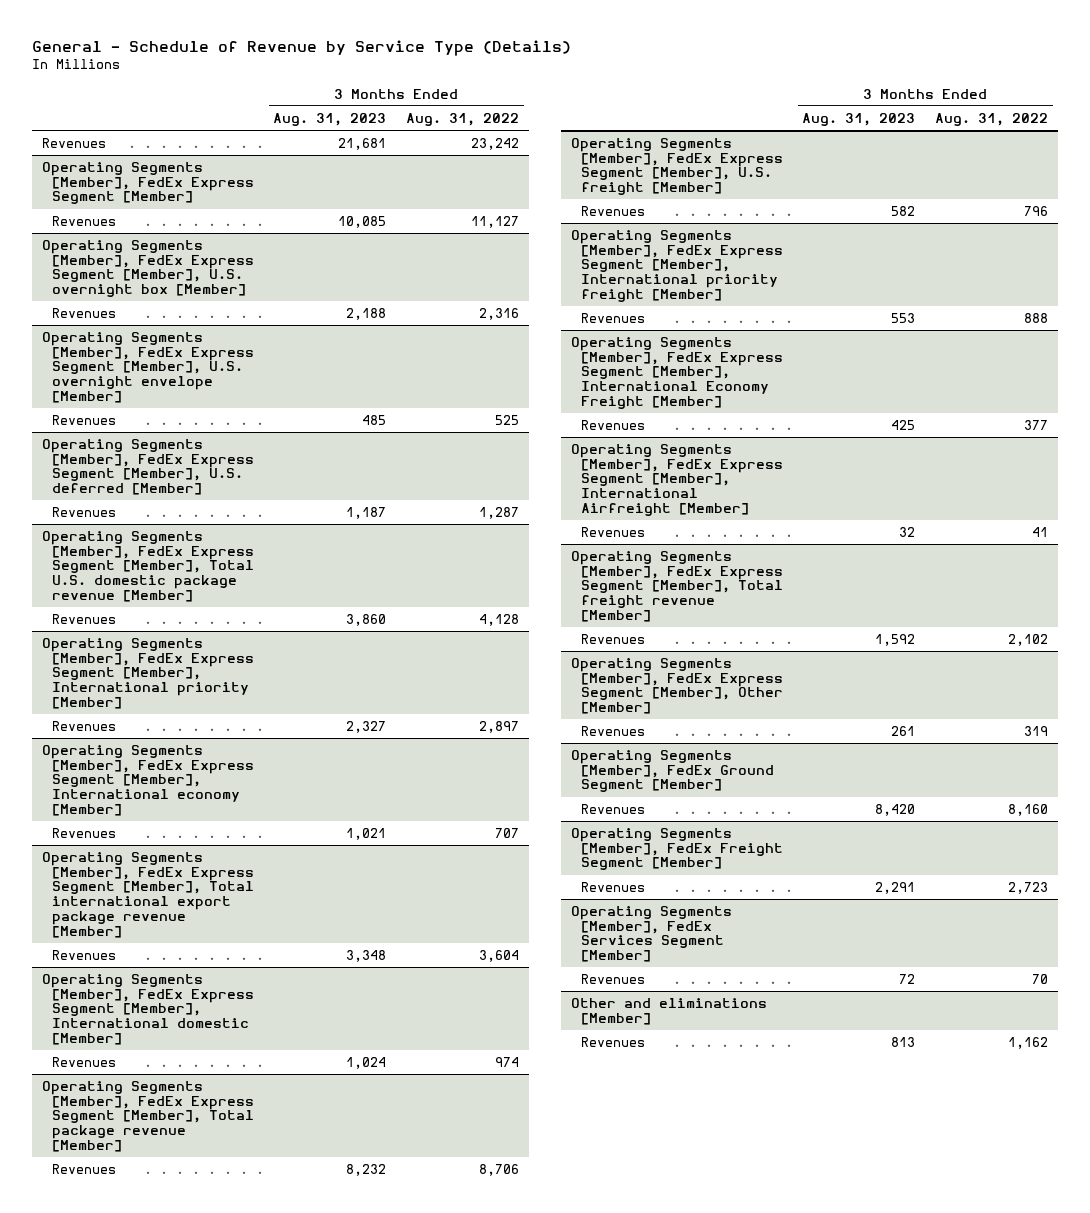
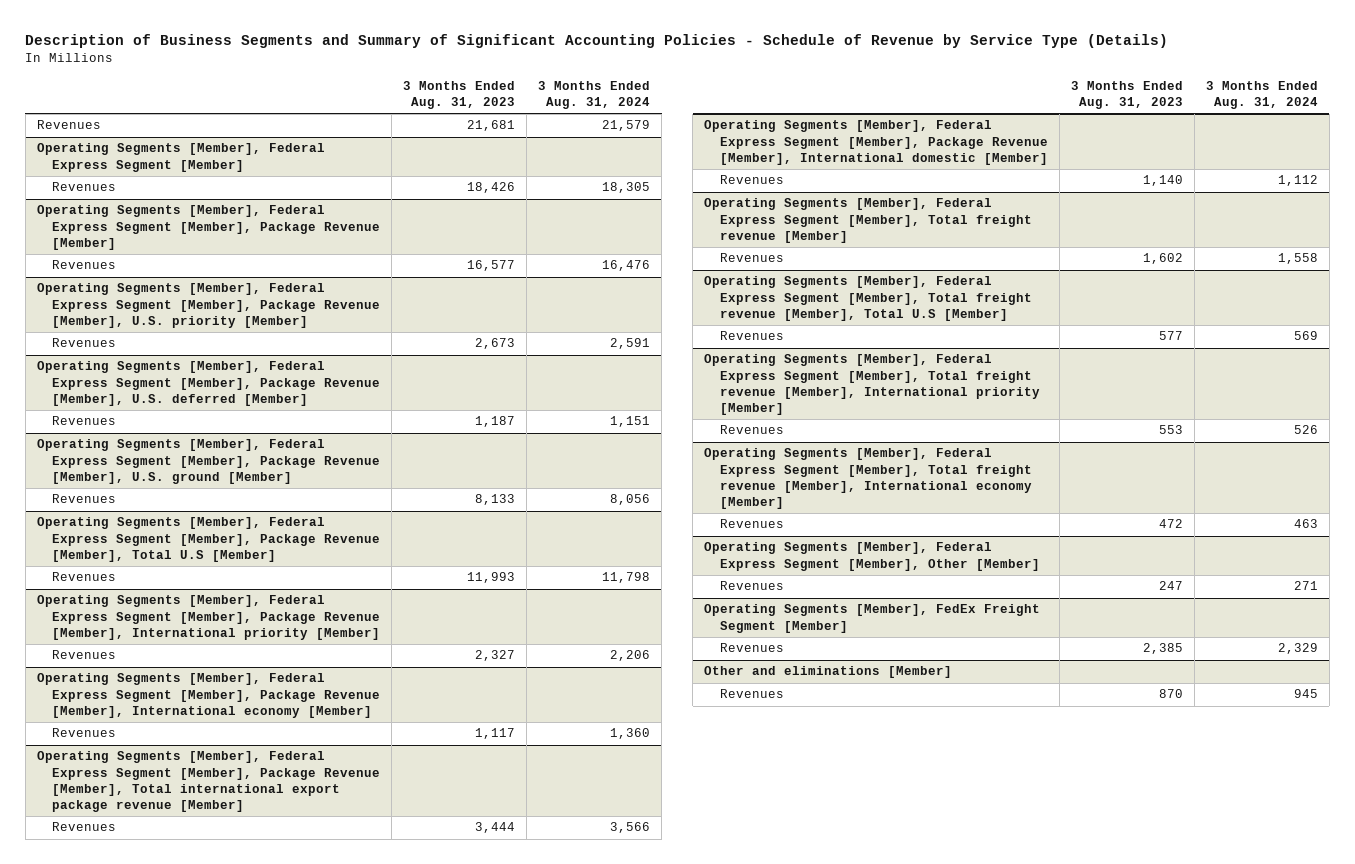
- General - Schedule of Revenue by Service Type (Details)
+ Description of Business Segments and Summary of Significant Accounting Policies - Schedule of Revenue by Service Type (Details)
- | 3 Months Ended Aug. 31, 2023 | 3 Months Ended Aug. 31, 2022
+ | 3 Months Ended Aug. 31, 2023 | 3 Months Ended Aug. 31, 2024
- Operating Segments [Member], FedEx Express Segment [Member]
- Revenues | 10,085 | 11,127
- Operating Segments [Member], FedEx Express Segment [Member], U.S. overnight box [Member]
- Revenues | 2,188 | 2,316
- Operating Segments [Member], FedEx Express Segment [Member], U.S. overnight envelope [Member]
- Revenues | 485 | 525
- Operating Segments [Member], FedEx Express Segment [Member], U.S. deferred [Member]
+ Operating Segments [Member], Federal Express Segment [Member]
+ Revenues | 18,426 | 18,305
+ Operating Segments [Member], Federal Express Segment [Member], Package Revenue [Member]
+ Revenues | 16,577 | 16,476
+ Operating Segments [Member], Federal Express Segment [Member], Package Revenue [Member], U.S. priority [Member]
+ Revenues | 2,673 | 2,591
+ Operating Segments [Member], Federal Express Segment [Member], Package Revenue [Member], U.S. deferred [Member]
- Operating Segments [Member], FedEx Express Segment [Member], Total U.S. domestic package revenue [Member]
- Revenues | 3,860 | 4,128
- Operating Segments [Member], FedEx Express Segment [Member], International priority [Member]
+ Operating Segments [Member], Federal Express Segment [Member], Package Revenue [Member], U.S. ground [Member]
+ Revenues | 8,133 | 8,056
+ Operating Segments [Member], Federal Express Segment [Member], Package Revenue [Member], Total U.S [Member]
+ Revenues | 11,993 | 11,798
+ Operating Segments [Member], Federal Express Segment [Member], Package Revenue [Member], International priority [Member]
- Operating Segments [Member], FedEx Express Segment [Member], International economy [Member]
- Revenues | 1,021 | 707
- Operating Segments [Member], FedEx Express Segment [Member], Total international export package revenue [Member]
- Revenues | 3,348 | 3,604
- Operating Segments [Member], FedEx Express Segment [Member], International domestic [Member]
- Revenues | 1,024 | 974
- Operating Segments [Member], FedEx Express Segment [Member], Total package revenue [Member]
- Revenues | 8,232 | 8,706
- Operating Segments [Member], FedEx Express Segment [Member], U.S. freight [Member]
- Revenues | 582 | 796
- Operating Segments [Member], FedEx Express Segment [Member], International priority freight [Member]
+ Operating Segments [Member], Federal Express Segment [Member], Package Revenue [Member], International economy [Member]
+ Revenues | 1,117 | 1,360
+ Operating Segments [Member], Federal Express Segment [Member], Package Revenue [Member], Total international export package revenue [Member]
+ Revenues | 3,444 | 3,566
+ Operating Segments [Member], Federal Express Segment [Member], Package Revenue [Member], International domestic [Member]
+ Revenues | 1,140 | 1,112
+ Operating Segments [Member], Federal Express Segment [Member], Total freight revenue [Member]
+ Revenues | 1,602 | 1,558
+ Operating Segments [Member], Federal Express Segment [Member], Total freight revenue [Member], Total U.S [Member]
+ Revenues | 577 | 569
+ Operating Segments [Member], Federal Express Segment [Member], Total freight revenue [Member], International priority [Member]
- Operating Segments [Member], FedEx Express Segment [Member], International Economy Freight [Member]
- Revenues | 425 | 377
- Operating Segments [Member], FedEx Express Segment [Member], International Airfreight [Member]
- Revenues | 32 | 41
- Operating Segments [Member], FedEx Express Segment [Member], Total freight revenue [Member]
- Revenues | 1,592 | 2,102
- Operating Segments [Member], FedEx Express Segment [Member], Other [Member]
- Revenues | 261 | 319
- Operating Segments [Member], FedEx Ground Segment [Member]
- Revenues | 8,420 | 8,160
+ Operating Segments [Member], Federal Express Segment [Member], Total freight revenue [Member], International economy [Member]
+ Revenues | 472 | 463
+ Operating Segments [Member], Federal Express Segment [Member], Other [Member]
+ Revenues | 247 | 271
@ Operating Segments [Member], FedEx Freight Segment [Member]
- Revenues | 2,291 | 2,723
- Operating Segments [Member], FedEx Services Segment [Member]
- Revenues | 72 | 70
@ Operating Segments [Member], FedEx Freight Segment [Member]
+ Revenues | 2,385 | 2,329
@ Other and eliminations [Member]
- Revenues | 813 | 1,162
+ Revenues | 870 | 945

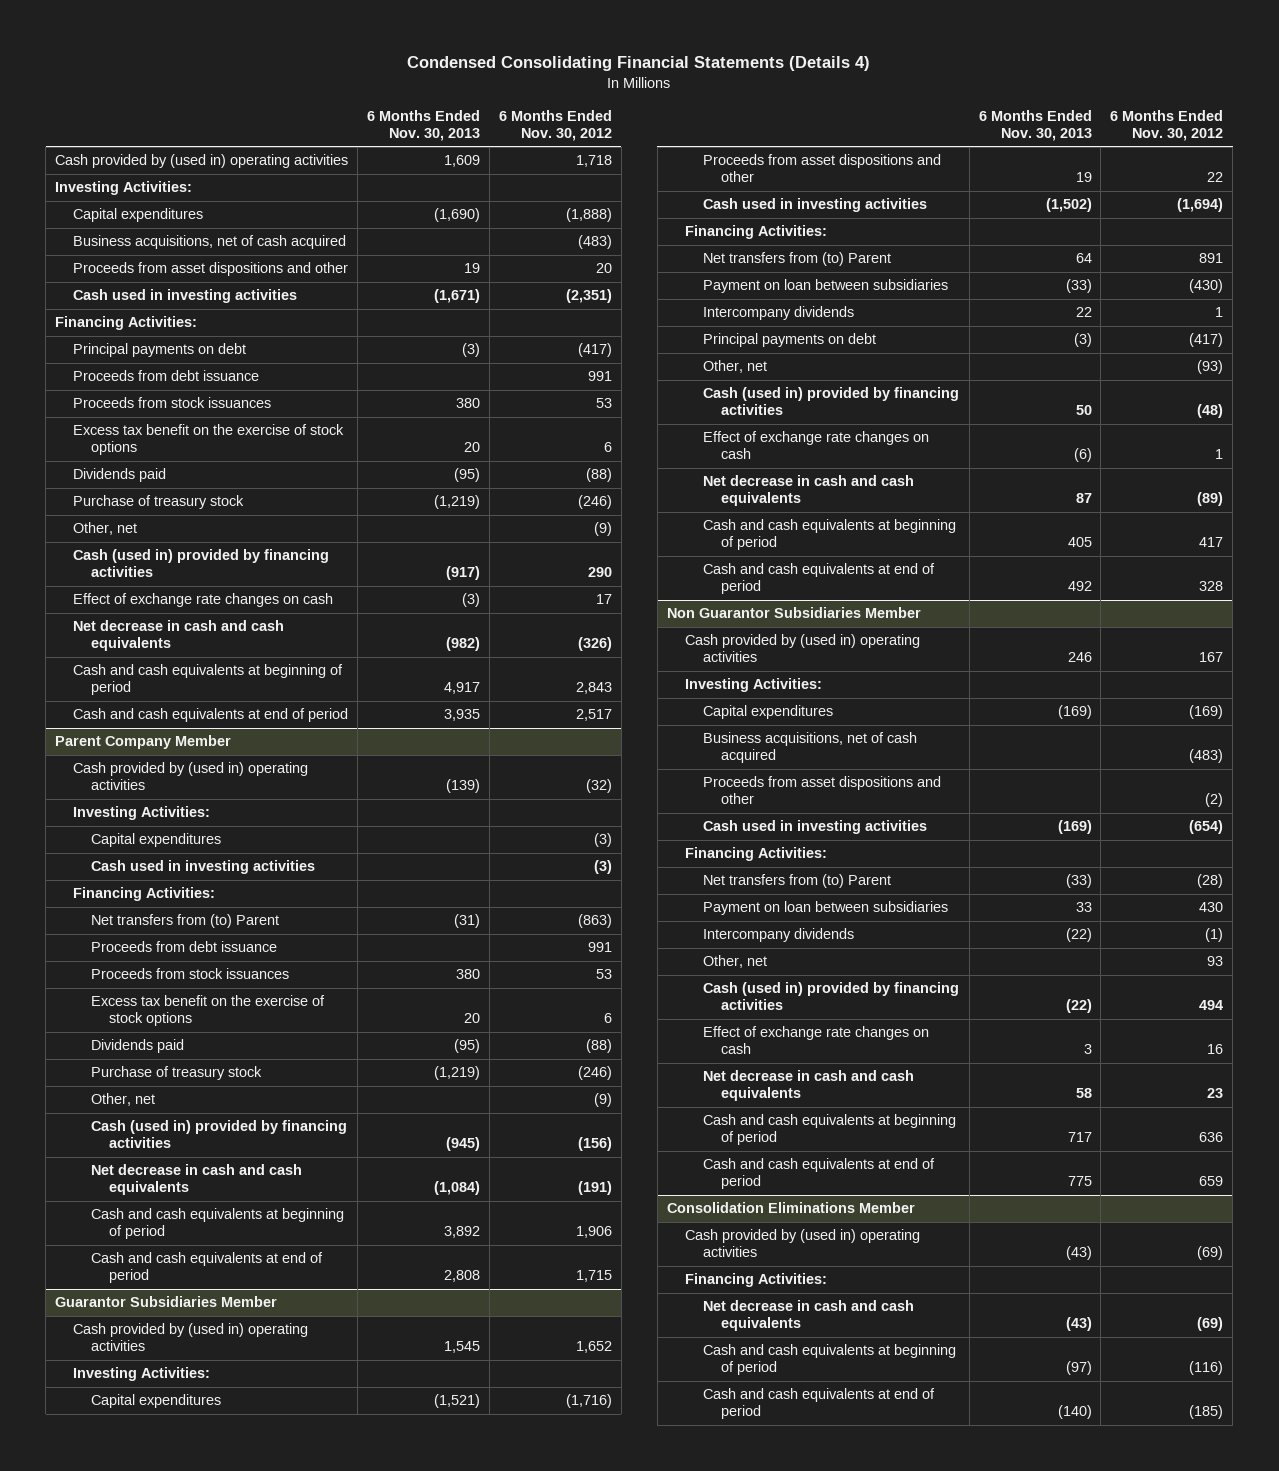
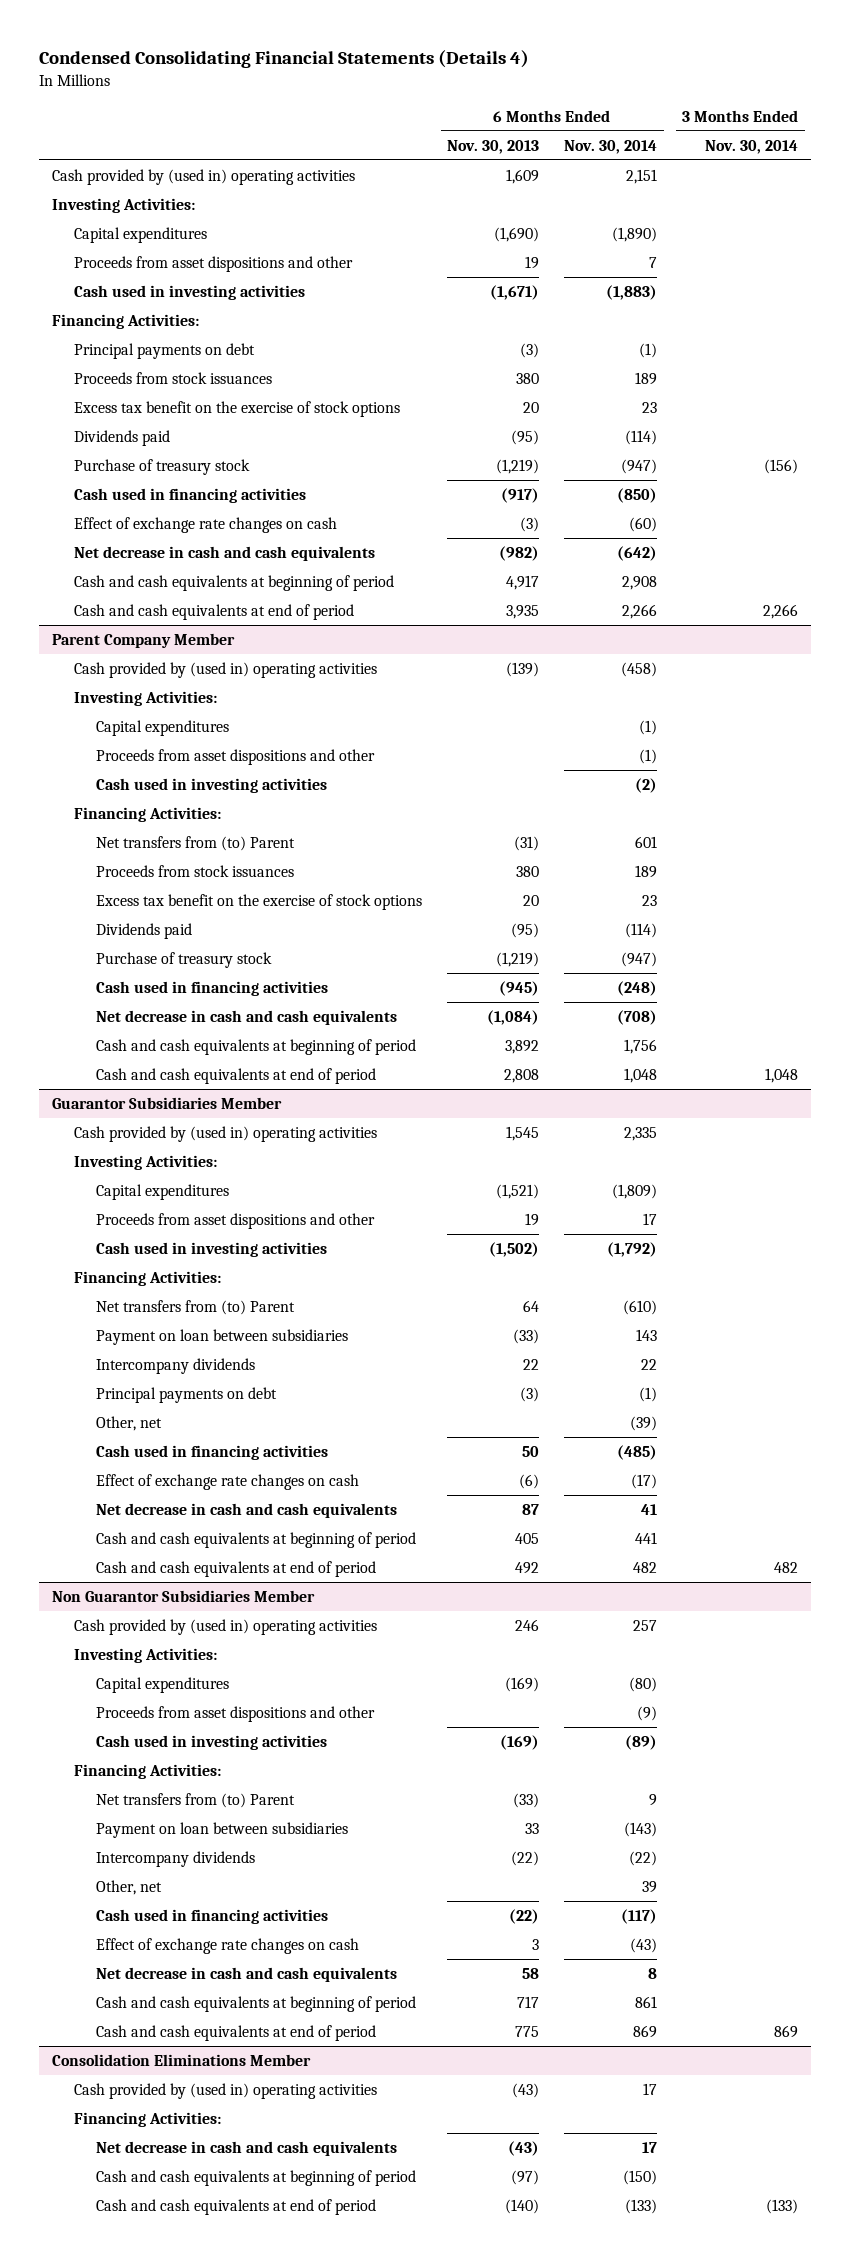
- | 6 Months Ended Nov. 30, 2013 | 6 Months Ended Nov. 30, 2012
+ | 6 Months Ended Nov. 30, 2013 | 6 Months Ended Nov. 30, 2014 | 3 Months Ended Nov. 30, 2014
- Business acquisitions, net of cash acquired | | (483)
- Proceeds from debt issuance | | 991
- Other, net | | (9)
- Cash (used in) provided by financing activities | (917) | 290
+ Cash used in financing activities | (917) | (850) |
@ Parent Company Member
+ Proceeds from asset dispositions and other | | (1) |
- Proceeds from debt issuance | | 991
- Other, net | | (9)
- Cash (used in) provided by financing activities | (945) | (156)
+ Cash used in financing activities | (945) | (248) |
@ Guarantor Subsidiaries Member
- Cash (used in) provided by financing activities | 50 | (48)
+ Cash used in financing activities | 50 | (485) |
@ Non Guarantor Subsidiaries Member
- Business acquisitions, net of cash acquired | | (483)
- Cash (used in) provided by financing activities | (22) | 494
+ Cash used in financing activities | (22) | (117) |

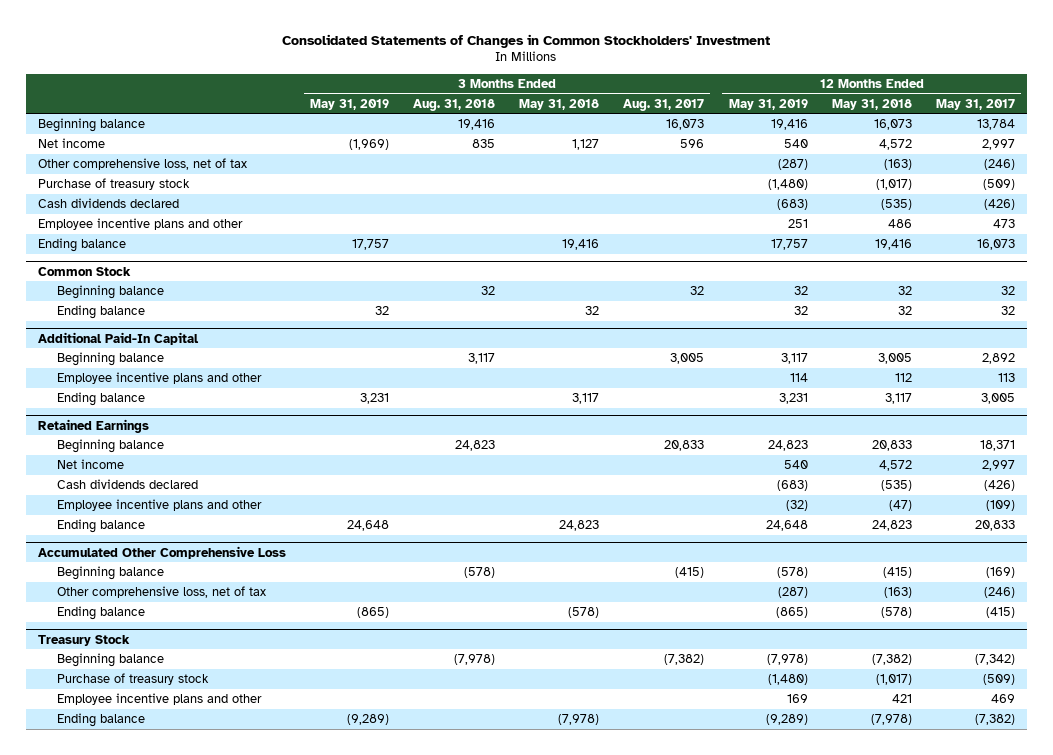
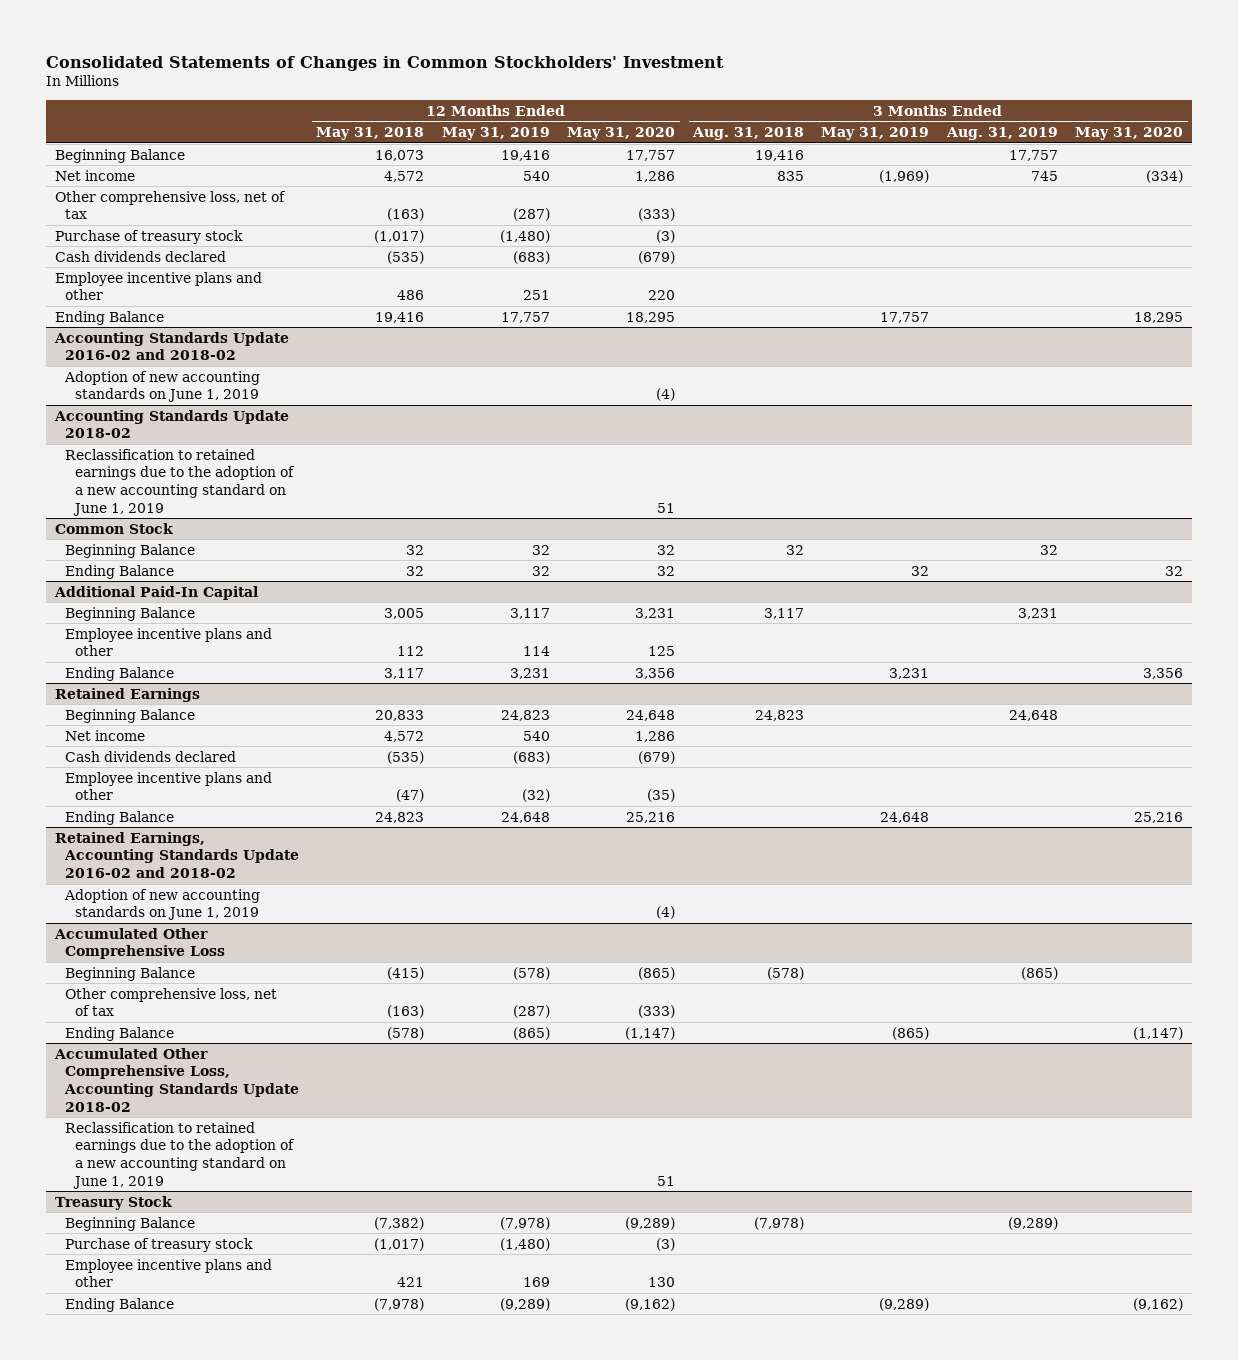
- | 3 Months Ended May 31, 2019 | 3 Months Ended Aug. 31, 2018 | 3 Months Ended May 31, 2018 | 3 Months Ended Aug. 31, 2017 | 12 Months Ended May 31, 2019 | 12 Months Ended May 31, 2018 | 12 Months Ended May 31, 2017
+ | 12 Months Ended May 31, 2018 | 12 Months Ended May 31, 2019 | 12 Months Ended May 31, 2020 | 3 Months Ended Aug. 31, 2018 | 3 Months Ended May 31, 2019 | 3 Months Ended Aug. 31, 2019 | 3 Months Ended May 31, 2020
- Beginning balance | | 19,416 | | 16,073 | 19,416 | 16,073 | 13,784
+ Beginning Balance | 16,073 | 19,416 | 17,757 | 19,416 | | 17,757 |
- Ending balance | 17,757 | | 19,416 | | 17,757 | 19,416 | 16,073
+ Ending Balance | 19,416 | 17,757 | 18,295 | | 17,757 | | 18,295
+ Accounting Standards Update 2016-02 and 2018-02
+ Adoption of new accounting standards on June 1, 2019 | | | (4) | | | |
+ Accounting Standards Update 2018-02
+ Reclassification to retained earnings due to the adoption of a new accounting standard on June 1, 2019 | | | 51 | | | |
@ Common Stock
- Beginning balance | | 32 | | 32 | 32 | 32 | 32
- Ending balance | 32 | | 32 | | 32 | 32 | 32
+ Beginning Balance | 32 | 32 | 32 | 32 | | 32 |
+ Ending Balance | 32 | 32 | 32 | | 32 | | 32
@ Additional Paid-In Capital
- Beginning balance | | 3,117 | | 3,005 | 3,117 | 3,005 | 2,892
+ Beginning Balance | 3,005 | 3,117 | 3,231 | 3,117 | | 3,231 |
- Ending balance | 3,231 | | 3,117 | | 3,231 | 3,117 | 3,005
+ Ending Balance | 3,117 | 3,231 | 3,356 | | 3,231 | | 3,356
@ Retained Earnings
- Beginning balance | | 24,823 | | 20,833 | 24,823 | 20,833 | 18,371
+ Beginning Balance | 20,833 | 24,823 | 24,648 | 24,823 | | 24,648 |
- Ending balance | 24,648 | | 24,823 | | 24,648 | 24,823 | 20,833
+ Ending Balance | 24,823 | 24,648 | 25,216 | | 24,648 | | 25,216
+ Retained Earnings, Accounting Standards Update 2016-02 and 2018-02
+ Adoption of new accounting standards on June 1, 2019 | | | (4) | | | |
@ Accumulated Other Comprehensive Loss
- Beginning balance | | (578) | | (415) | (578) | (415) | (169)
+ Beginning Balance | (415) | (578) | (865) | (578) | | (865) |
- Ending balance | (865) | | (578) | | (865) | (578) | (415)
+ Ending Balance | (578) | (865) | (1,147) | | (865) | | (1,147)
+ Accumulated Other Comprehensive Loss, Accounting Standards Update 2018-02
+ Reclassification to retained earnings due to the adoption of a new accounting standard on June 1, 2019 | | | 51 | | | |
@ Treasury Stock
- Beginning balance | | (7,978) | | (7,382) | (7,978) | (7,382) | (7,342)
+ Beginning Balance | (7,382) | (7,978) | (9,289) | (7,978) | | (9,289) |
- Ending balance | (9,289) | | (7,978) | | (9,289) | (7,978) | (7,382)
+ Ending Balance | (7,978) | (9,289) | (9,162) | | (9,289) | | (9,162)

